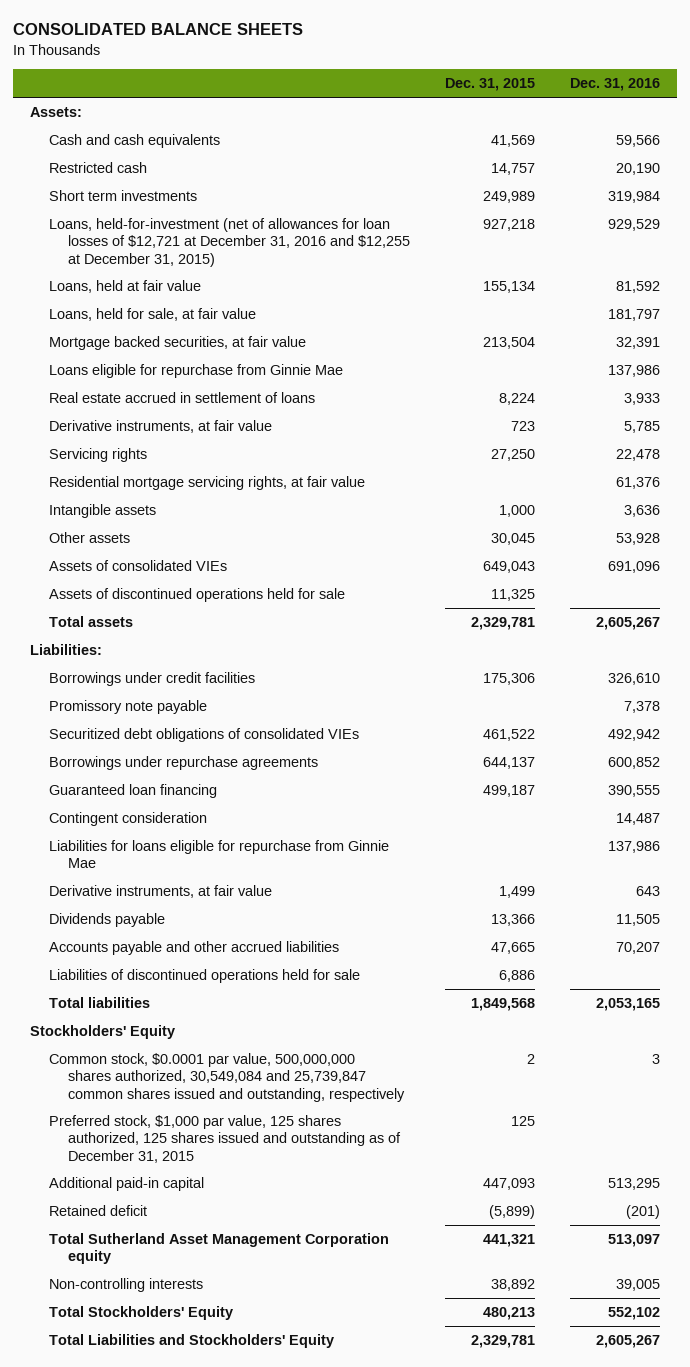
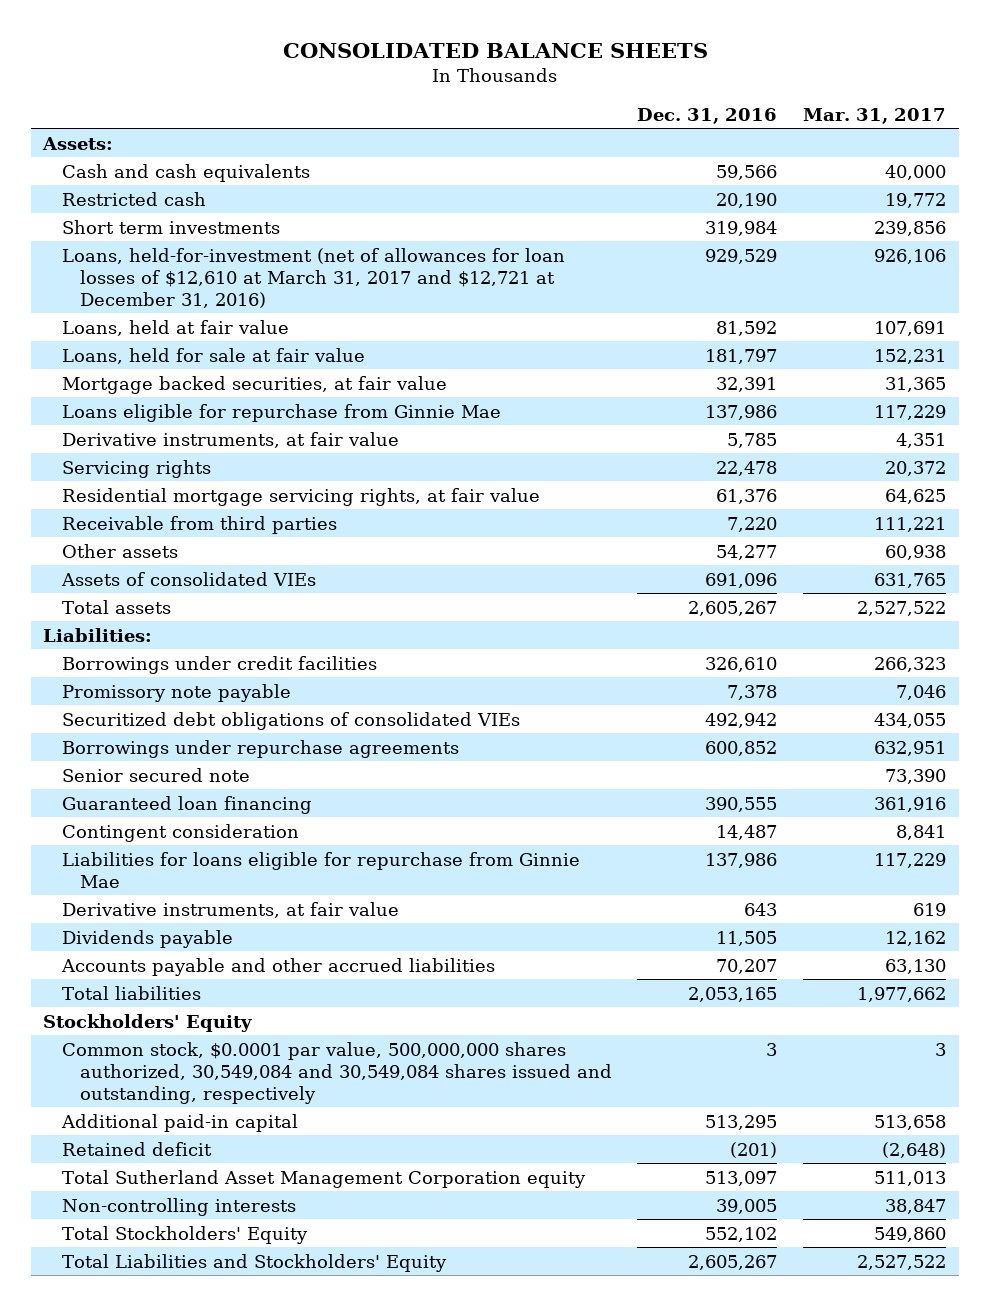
- | Dec. 31, 2015 | Dec. 31, 2016
+ | Dec. 31, 2016 | Mar. 31, 2017
- Loans, held-for-investment (net of allowances for loan losses of $12,721 at December 31, 2016 and $12,255 at December 31, 2015) | 927,218 | 929,529
+ Loans, held-for-investment (net of allowances for loan losses of $12,610 at March 31, 2017 and $12,721 at December 31, 2016) | 929,529 | 926,106
- Loans, held for sale, at fair value | | 181,797
+ Loans, held for sale at fair value | 181,797 | 152,231
- Real estate accrued in settlement of loans | 8,224 | 3,933
- Intangible assets | 1,000 | 3,636
- Other assets | 30,045 | 53,928
+ Receivable from third parties | 7,220 | 111,221
+ Other assets | 54,277 | 60,938
- Assets of discontinued operations held for sale | 11,325 |
+ Senior secured note | | 73,390
- Liabilities of discontinued operations held for sale | 6,886 |
- Common stock, $0.0001 par value, 500,000,000 shares authorized, 30,549,084 and 25,739,847 common shares issued and outstanding, respectively | 2 | 3
- Preferred stock, $1,000 par value, 125 shares authorized, 125 shares issued and outstanding as of December 31, 2015 | 125 |
+ Common stock, $0.0001 par value, 500,000,000 shares authorized, 30,549,084 and 30,549,084 shares issued and outstanding, respectively | 3 | 3

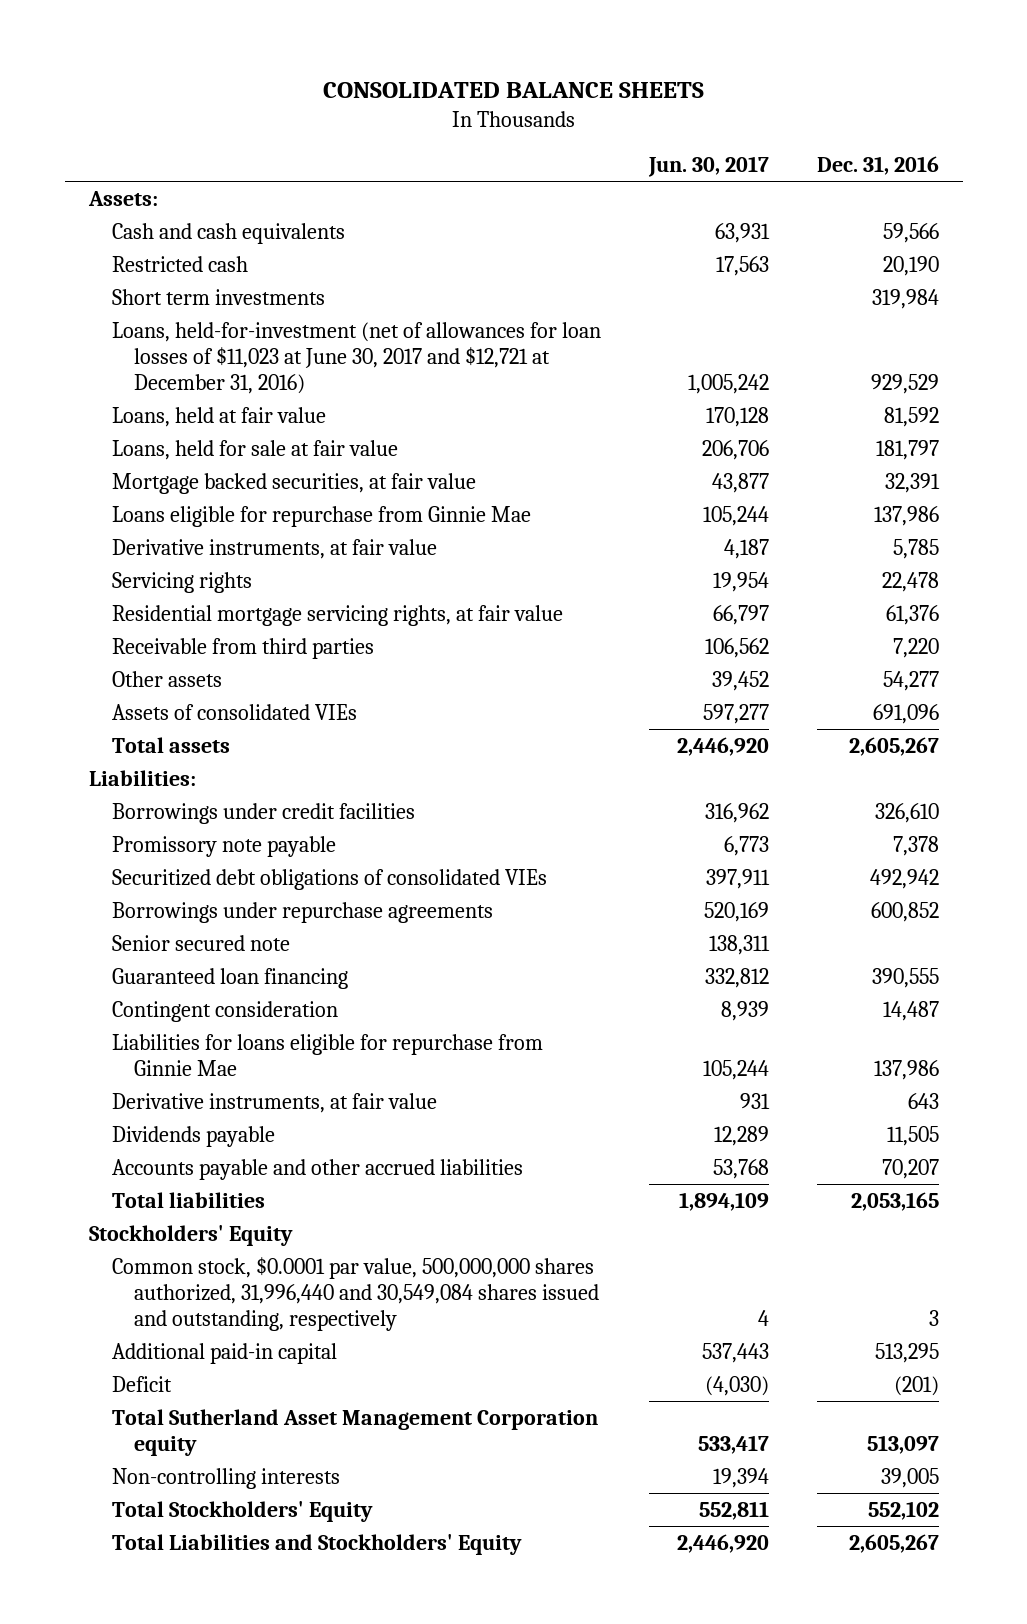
- | Dec. 31, 2016 | Mar. 31, 2017
+ | Jun. 30, 2017 | Dec. 31, 2016
- Loans, held-for-investment (net of allowances for loan losses of $12,610 at March 31, 2017 and $12,721 at December 31, 2016) | 929,529 | 926,106
+ Loans, held-for-investment (net of allowances for loan losses of $11,023 at June 30, 2017 and $12,721 at December 31, 2016) | 1,005,242 | 929,529
- Common stock, $0.0001 par value, 500,000,000 shares authorized, 30,549,084 and 30,549,084 shares issued and outstanding, respectively | 3 | 3
+ Common stock, $0.0001 par value, 500,000,000 shares authorized, 31,996,440 and 30,549,084 shares issued and outstanding, respectively | 4 | 3
- Retained deficit | (201) | (2,648)
+ Deficit | (4,030) | (201)

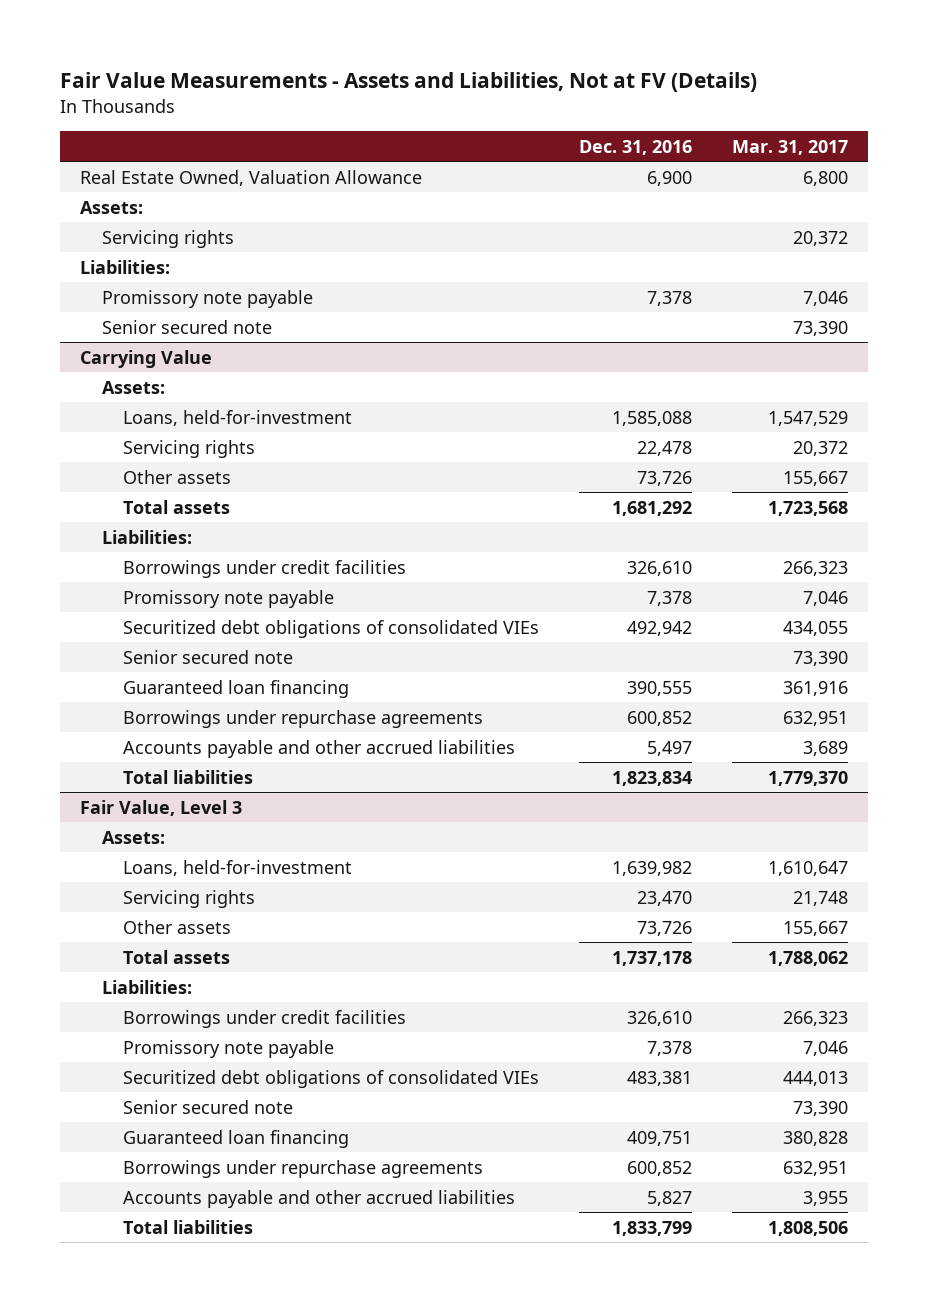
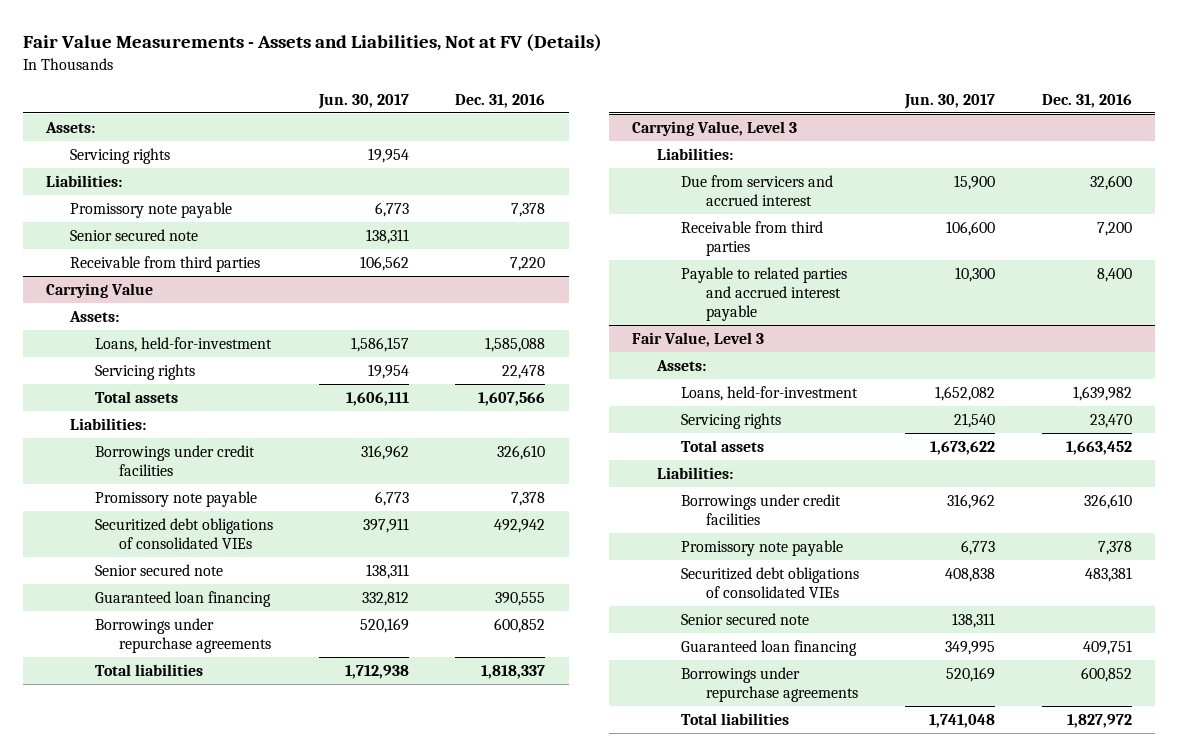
- | Dec. 31, 2016 | Mar. 31, 2017
+ | Jun. 30, 2017 | Dec. 31, 2016
- Real Estate Owned, Valuation Allowance | 6,900 | 6,800
+ Receivable from third parties | 106,562 | 7,220
@ Carrying Value
- Other assets | 73,726 | 155,667
- Total assets | 1,681,292 | 1,723,568
+ Total assets | 1,606,111 | 1,607,566
- Accounts payable and other accrued liabilities | 5,497 | 3,689
- Total liabilities | 1,823,834 | 1,779,370
+ Total liabilities | 1,712,938 | 1,818,337
+ Carrying Value, Level 3
+ Liabilities:
+ Due from servicers and accrued interest | 15,900 | 32,600
+ Receivable from third parties | 106,600 | 7,200
+ Payable to related parties and accrued interest payable | 10,300 | 8,400
@ Fair Value, Level 3
- Other assets | 73,726 | 155,667
- Total assets | 1,737,178 | 1,788,062
+ Total assets | 1,673,622 | 1,663,452
- Accounts payable and other accrued liabilities | 5,827 | 3,955
- Total liabilities | 1,833,799 | 1,808,506
+ Total liabilities | 1,741,048 | 1,827,972

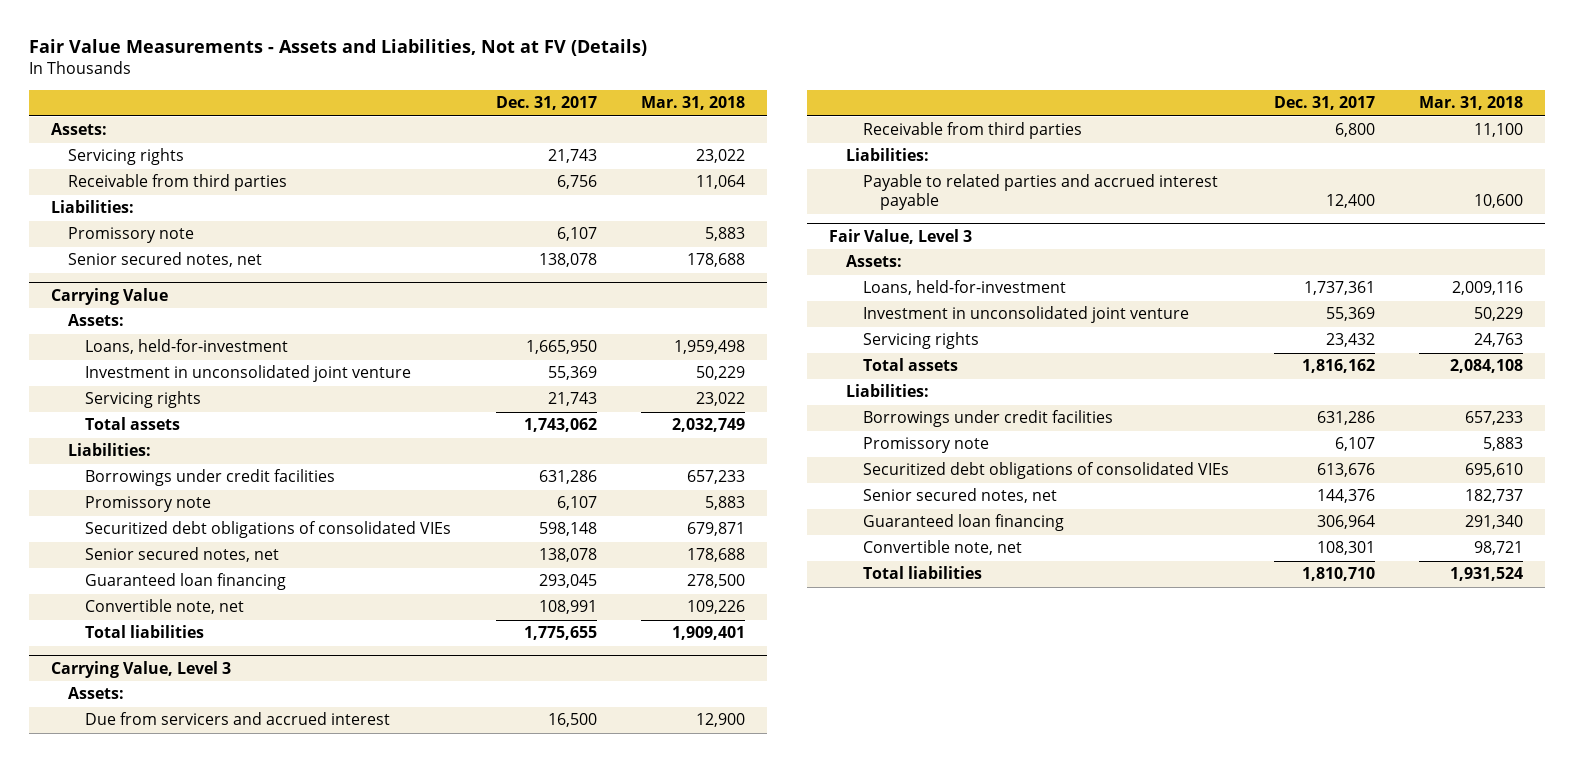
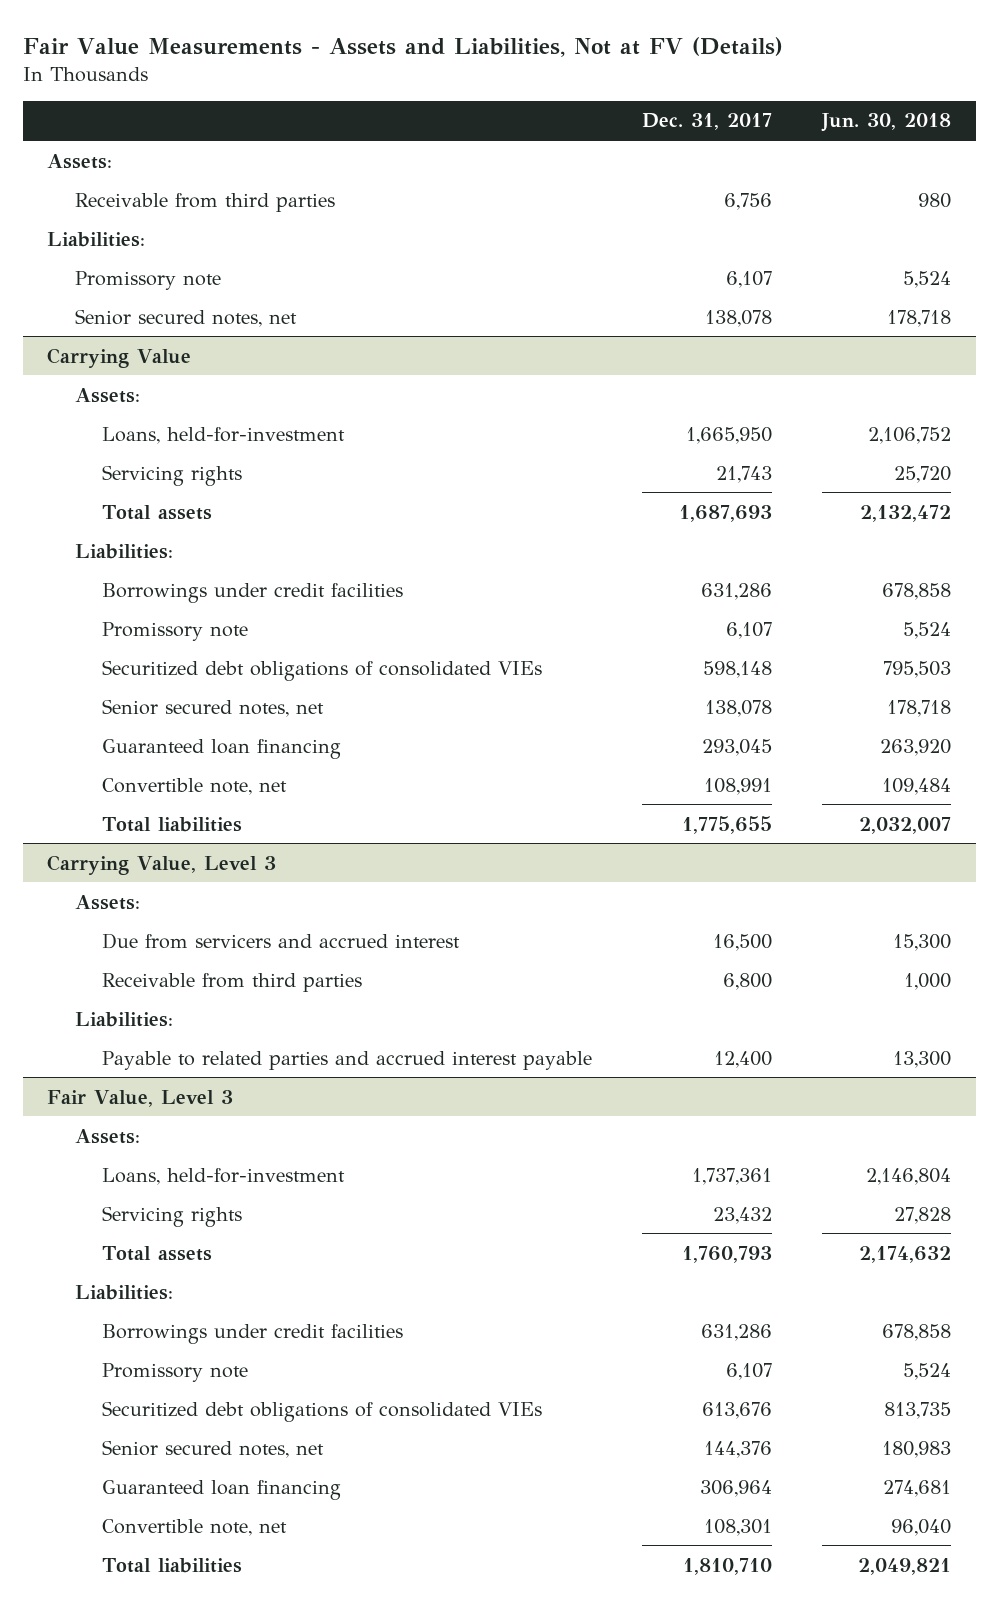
- | Dec. 31, 2017 | Mar. 31, 2018
+ | Dec. 31, 2017 | Jun. 30, 2018
- Servicing rights | 21,743 | 23,022
@ Carrying Value
- Investment in unconsolidated joint venture | 55,369 | 50,229
- Total assets | 1,743,062 | 2,032,749
+ Total assets | 1,687,693 | 2,132,472
@ Fair Value, Level 3
- Investment in unconsolidated joint venture | 55,369 | 50,229
- Total assets | 1,816,162 | 2,084,108
+ Total assets | 1,760,793 | 2,174,632

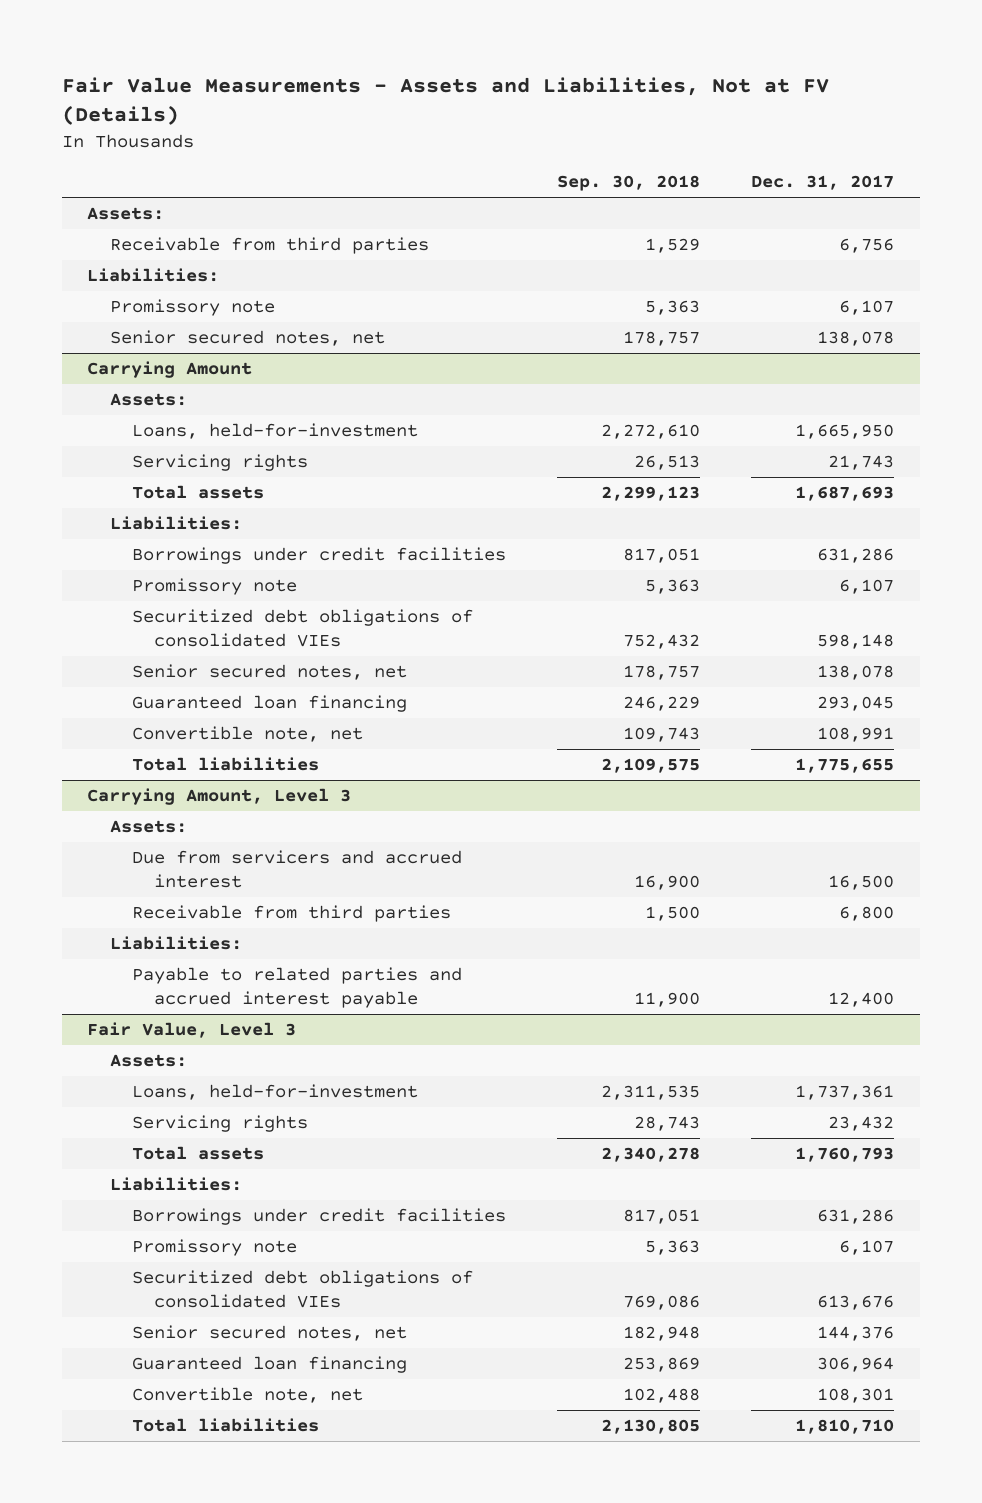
- | Dec. 31, 2017 | Jun. 30, 2018
+ | Sep. 30, 2018 | Dec. 31, 2017
- Carrying Value
+ Carrying Amount
- Carrying Value, Level 3
+ Carrying Amount, Level 3

